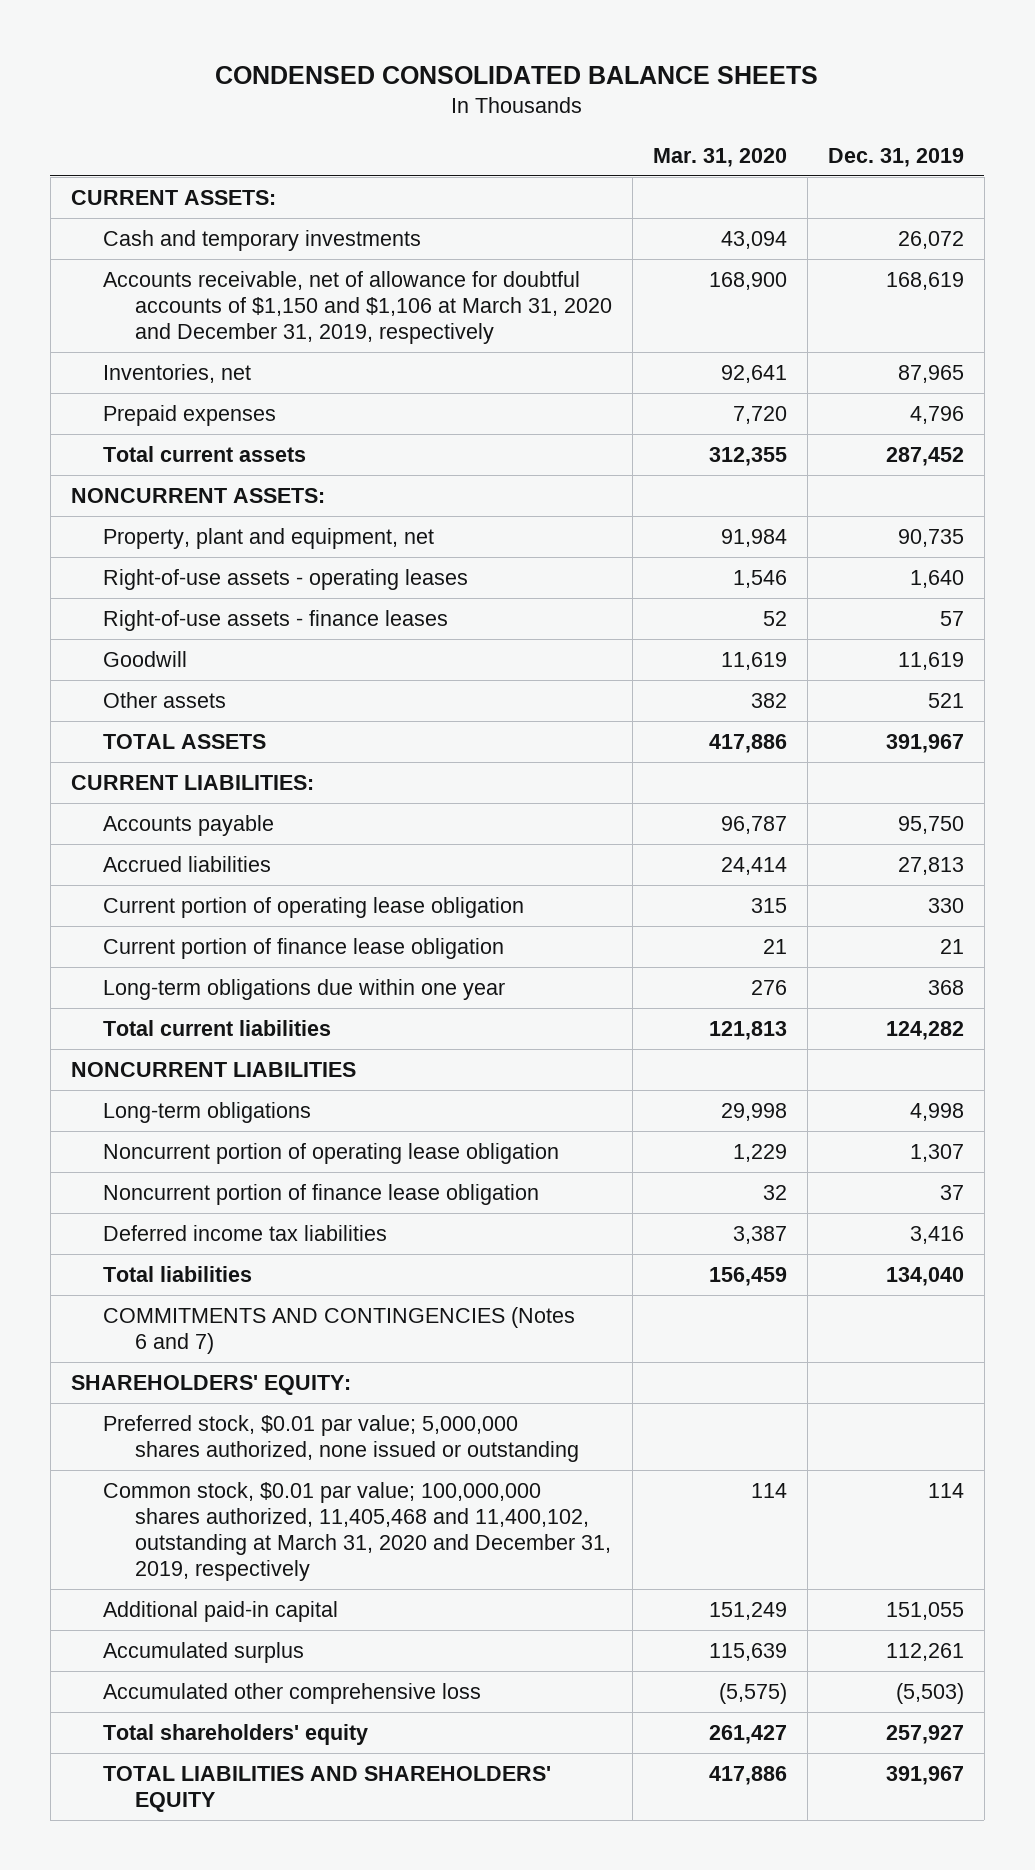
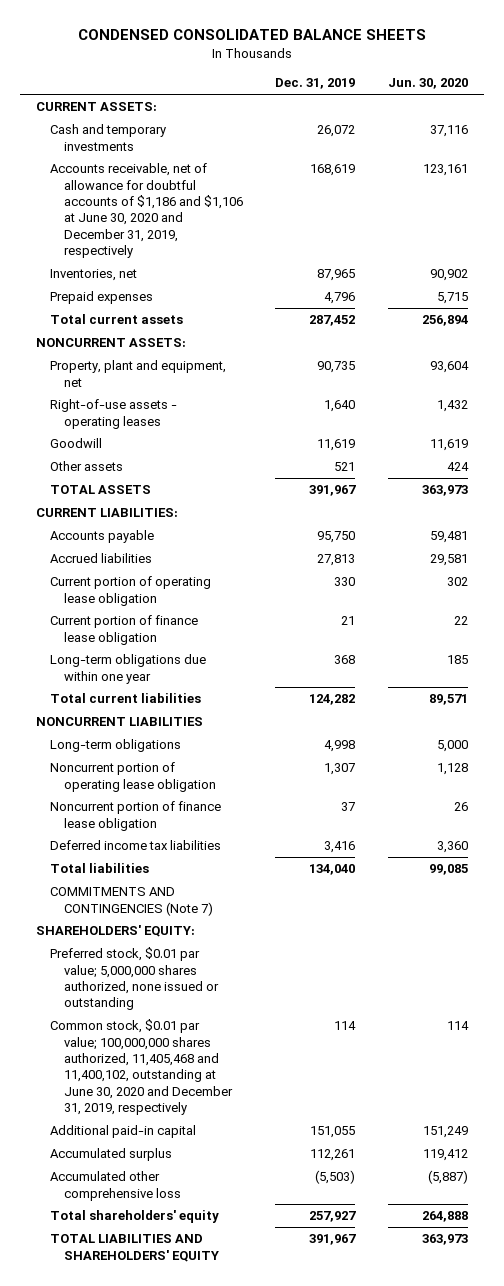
- | Mar. 31, 2020 | Dec. 31, 2019
+ | Dec. 31, 2019 | Jun. 30, 2020
- Accounts receivable, net of allowance for doubtful accounts of $1,150 and $1,106 at March 31, 2020 and December 31, 2019, respectively | 168,900 | 168,619
+ Accounts receivable, net of allowance for doubtful accounts of $1,186 and $1,106 at June 30, 2020 and December 31, 2019, respectively | 168,619 | 123,161
- Right-of-use assets - finance leases | 52 | 57
- COMMITMENTS AND CONTINGENCIES (Notes 6 and 7)
+ COMMITMENTS AND CONTINGENCIES (Note 7)
- Common stock, $0.01 par value; 100,000,000 shares authorized, 11,405,468 and 11,400,102, outstanding at March 31, 2020 and December 31, 2019, respectively | 114 | 114
+ Common stock, $0.01 par value; 100,000,000 shares authorized, 11,405,468 and 11,400,102, outstanding at June 30, 2020 and December 31, 2019, respectively | 114 | 114

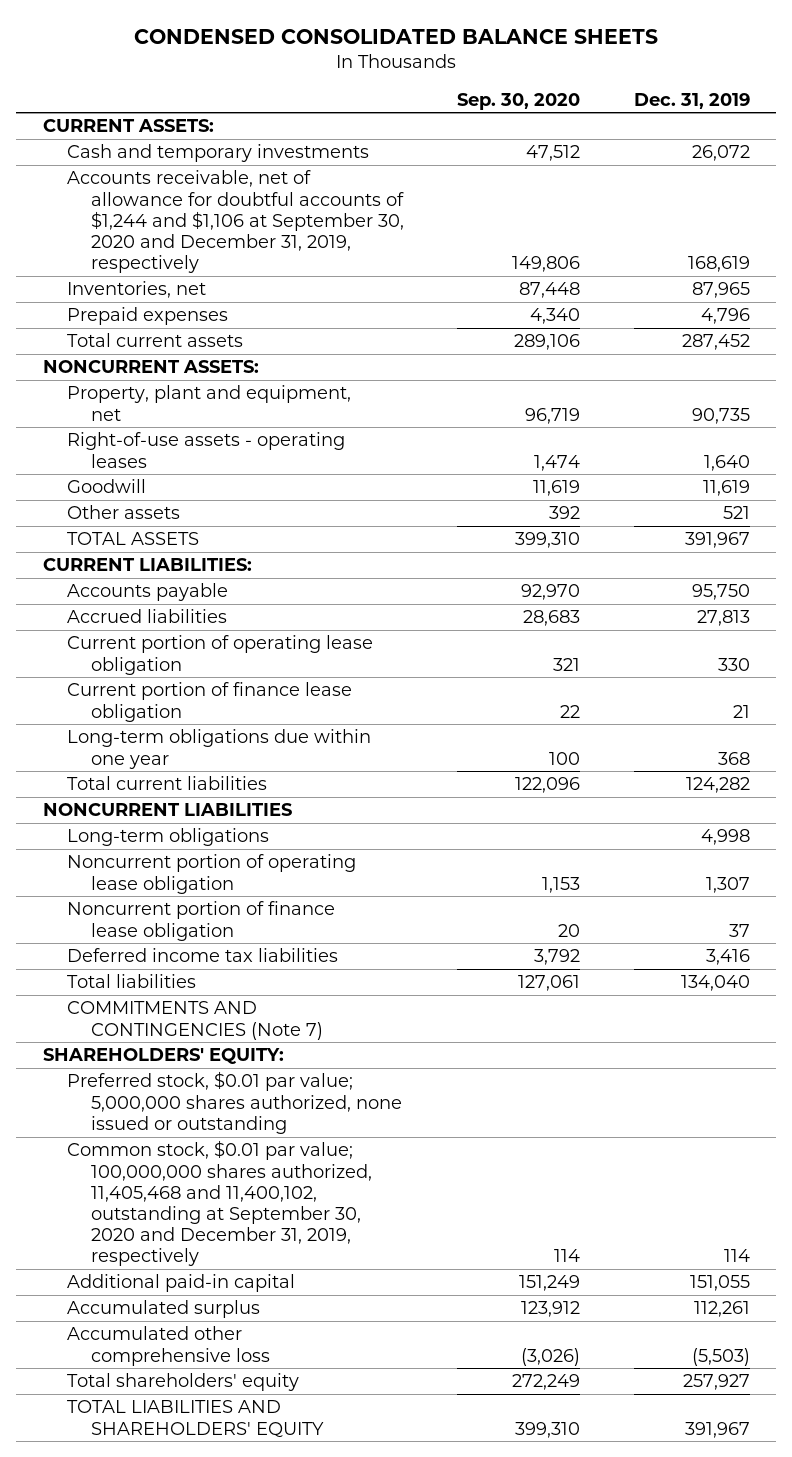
- | Dec. 31, 2019 | Jun. 30, 2020
+ | Sep. 30, 2020 | Dec. 31, 2019
- Accounts receivable, net of allowance for doubtful accounts of $1,186 and $1,106 at June 30, 2020 and December 31, 2019, respectively | 168,619 | 123,161
+ Accounts receivable, net of allowance for doubtful accounts of $1,244 and $1,106 at September 30, 2020 and December 31, 2019, respectively | 149,806 | 168,619
- Common stock, $0.01 par value; 100,000,000 shares authorized, 11,405,468 and 11,400,102, outstanding at June 30, 2020 and December 31, 2019, respectively | 114 | 114
+ Common stock, $0.01 par value; 100,000,000 shares authorized, 11,405,468 and 11,400,102, outstanding at September 30, 2020 and December 31, 2019, respectively | 114 | 114

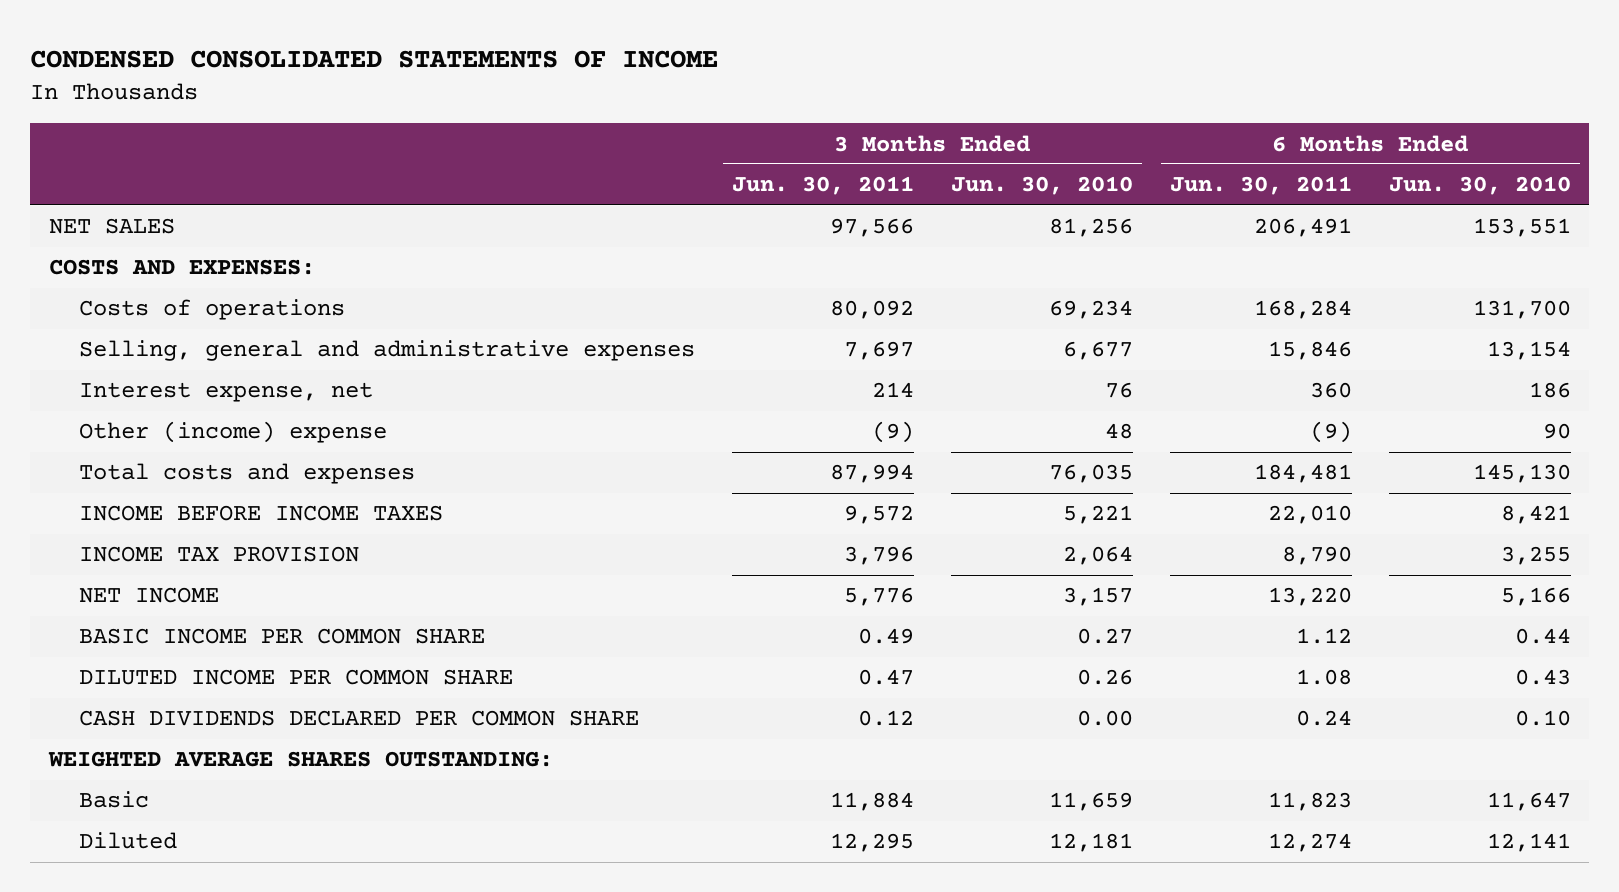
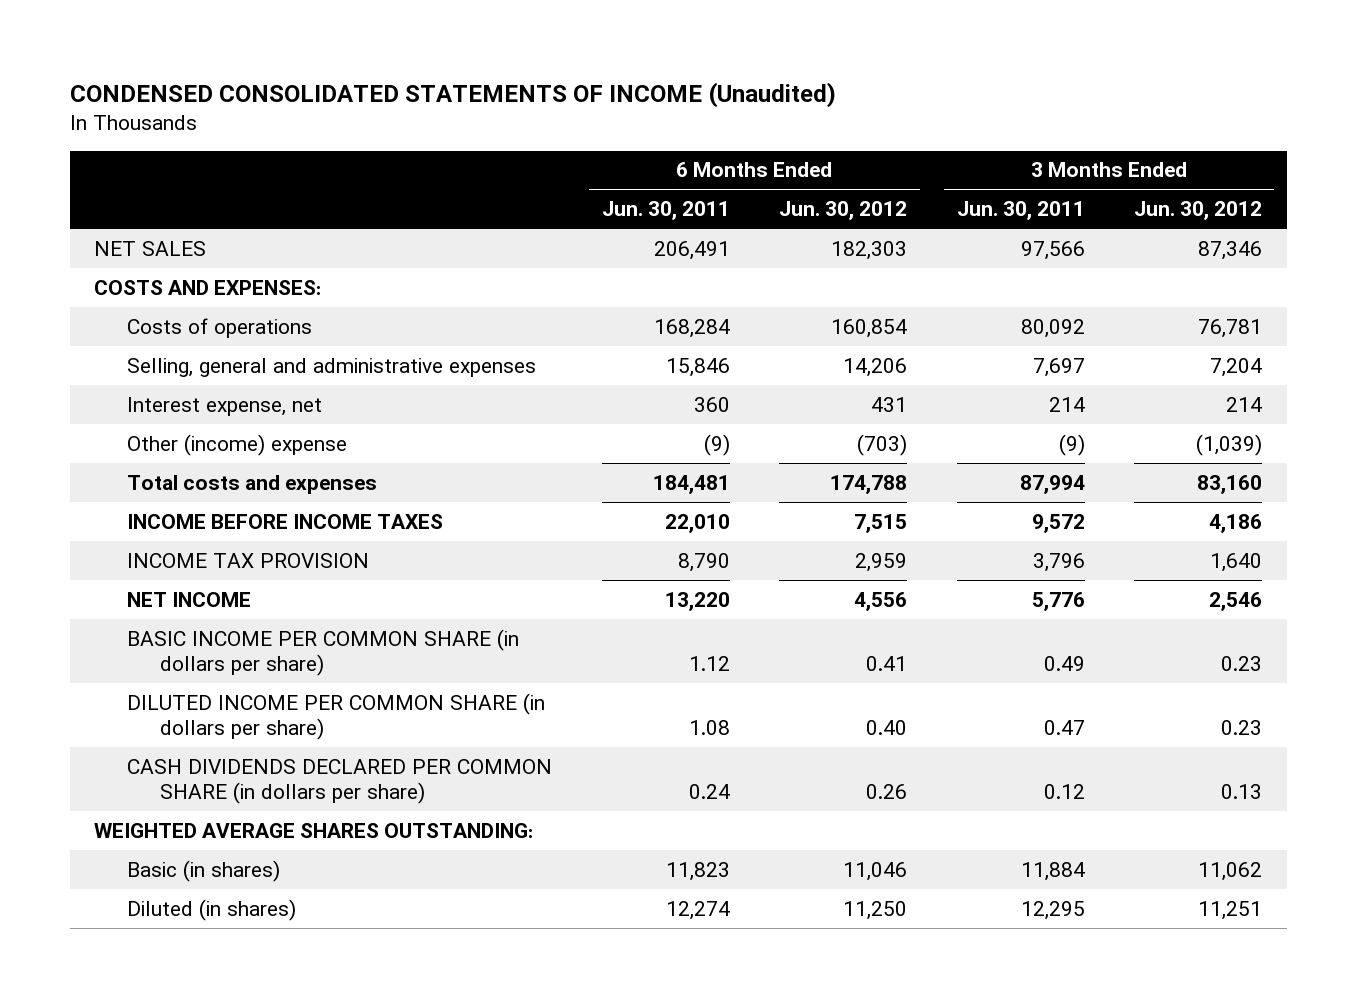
- CONDENSED CONSOLIDATED STATEMENTS OF INCOME
+ CONDENSED CONSOLIDATED STATEMENTS OF INCOME (Unaudited)
- | 3 Months Ended Jun. 30, 2011 | 3 Months Ended Jun. 30, 2010 | 6 Months Ended Jun. 30, 2011 | 6 Months Ended Jun. 30, 2010
+ | 6 Months Ended Jun. 30, 2011 | 6 Months Ended Jun. 30, 2012 | 3 Months Ended Jun. 30, 2011 | 3 Months Ended Jun. 30, 2012
- BASIC INCOME PER COMMON SHARE | 0.49 | 0.27 | 1.12 | 0.44
- DILUTED INCOME PER COMMON SHARE | 0.47 | 0.26 | 1.08 | 0.43
- CASH DIVIDENDS DECLARED PER COMMON SHARE | 0.12 | 0.00 | 0.24 | 0.10
+ BASIC INCOME PER COMMON SHARE (in dollars per share) | 1.12 | 0.41 | 0.49 | 0.23
+ DILUTED INCOME PER COMMON SHARE (in dollars per share) | 1.08 | 0.40 | 0.47 | 0.23
+ CASH DIVIDENDS DECLARED PER COMMON SHARE (in dollars per share) | 0.24 | 0.26 | 0.12 | 0.13
- Basic | 11,884 | 11,659 | 11,823 | 11,647
- Diluted | 12,295 | 12,181 | 12,274 | 12,141
+ Basic (in shares) | 11,823 | 11,046 | 11,884 | 11,062
+ Diluted (in shares) | 12,274 | 11,250 | 12,295 | 11,251

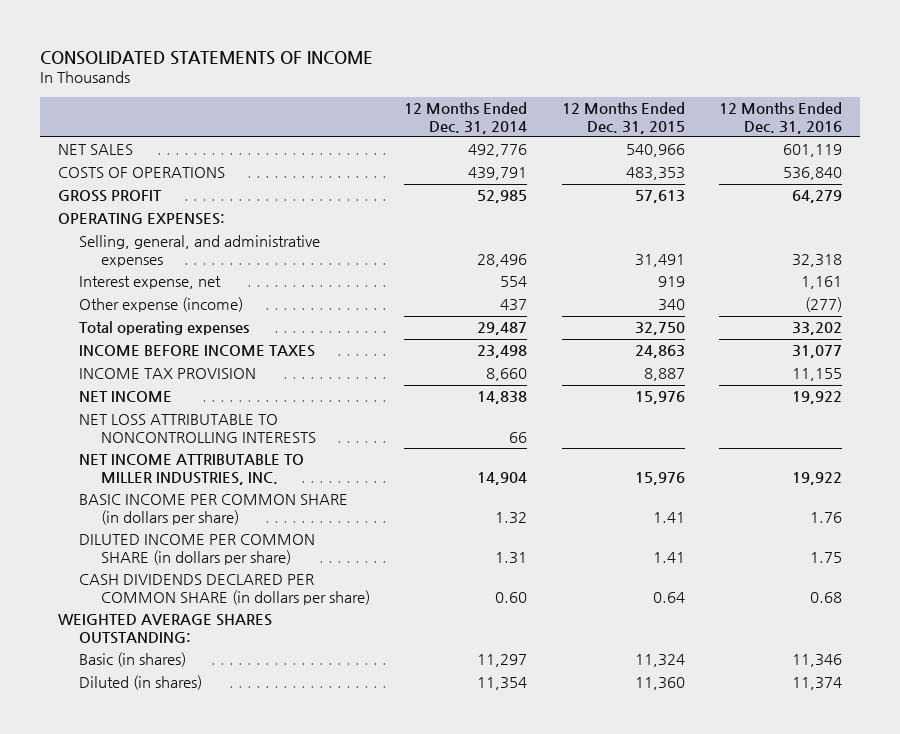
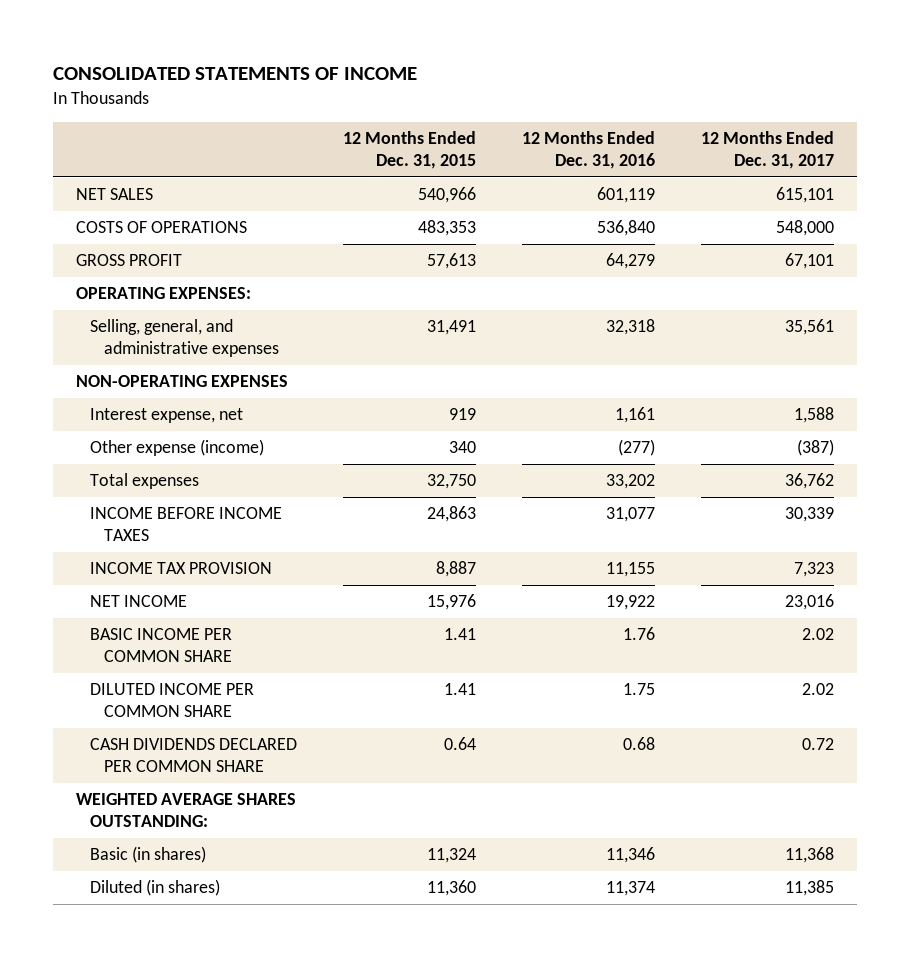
- | 12 Months Ended Dec. 31, 2014 | 12 Months Ended Dec. 31, 2015 | 12 Months Ended Dec. 31, 2016
+ | 12 Months Ended Dec. 31, 2015 | 12 Months Ended Dec. 31, 2016 | 12 Months Ended Dec. 31, 2017
+ NON-OPERATING EXPENSES
- Total operating expenses | 29,487 | 32,750 | 33,202
+ Total expenses | 32,750 | 33,202 | 36,762
- NET LOSS ATTRIBUTABLE TO NONCONTROLLING INTERESTS | 66 | |
- NET INCOME ATTRIBUTABLE TO MILLER INDUSTRIES, INC. | 14,904 | 15,976 | 19,922
- BASIC INCOME PER COMMON SHARE (in dollars per share) | 1.32 | 1.41 | 1.76
- DILUTED INCOME PER COMMON SHARE (in dollars per share) | 1.31 | 1.41 | 1.75
- CASH DIVIDENDS DECLARED PER COMMON SHARE (in dollars per share) | 0.60 | 0.64 | 0.68
+ BASIC INCOME PER COMMON SHARE | 1.41 | 1.76 | 2.02
+ DILUTED INCOME PER COMMON SHARE | 1.41 | 1.75 | 2.02
+ CASH DIVIDENDS DECLARED PER COMMON SHARE | 0.64 | 0.68 | 0.72

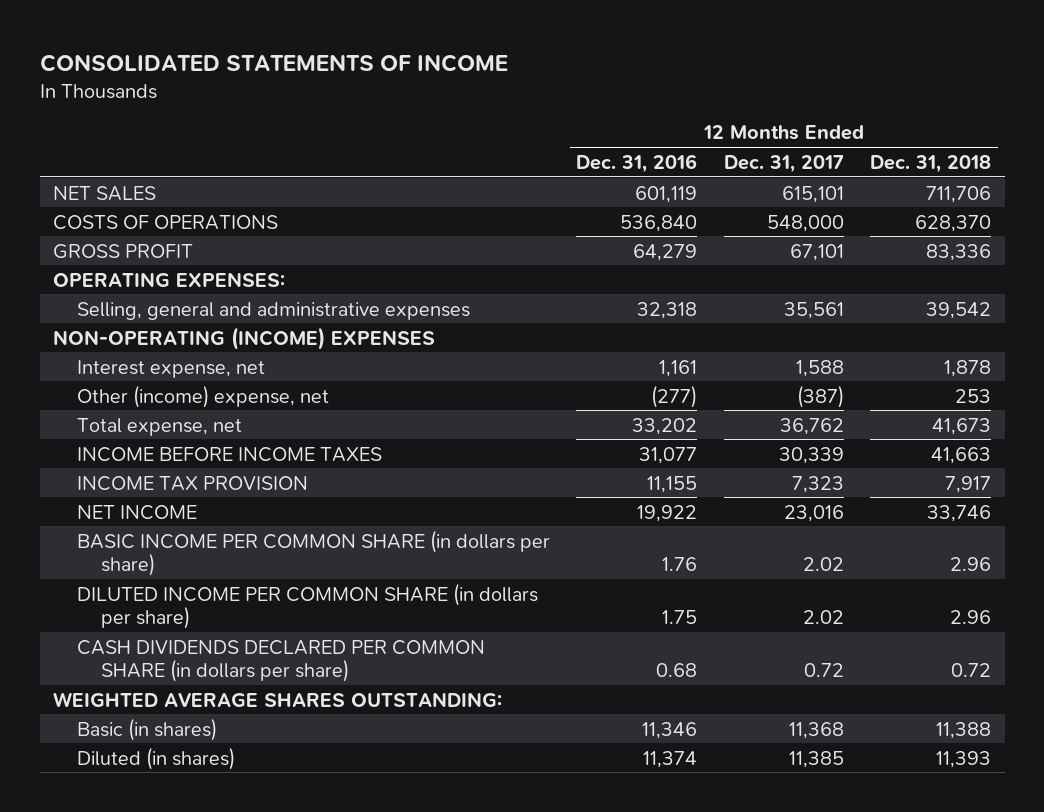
- | 12 Months Ended Dec. 31, 2015 | 12 Months Ended Dec. 31, 2016 | 12 Months Ended Dec. 31, 2017
+ | 12 Months Ended Dec. 31, 2016 | 12 Months Ended Dec. 31, 2017 | 12 Months Ended Dec. 31, 2018
- Selling, general, and administrative expenses | 31,491 | 32,318 | 35,561
- NON-OPERATING EXPENSES
+ Selling, general and administrative expenses | 32,318 | 35,561 | 39,542
+ NON-OPERATING (INCOME) EXPENSES
- Other expense (income) | 340 | (277) | (387)
- Total expenses | 32,750 | 33,202 | 36,762
+ Other (income) expense, net | (277) | (387) | 253
+ Total expense, net | 33,202 | 36,762 | 41,673
- BASIC INCOME PER COMMON SHARE | 1.41 | 1.76 | 2.02
- DILUTED INCOME PER COMMON SHARE | 1.41 | 1.75 | 2.02
- CASH DIVIDENDS DECLARED PER COMMON SHARE | 0.64 | 0.68 | 0.72
+ BASIC INCOME PER COMMON SHARE (in dollars per share) | 1.76 | 2.02 | 2.96
+ DILUTED INCOME PER COMMON SHARE (in dollars per share) | 1.75 | 2.02 | 2.96
+ CASH DIVIDENDS DECLARED PER COMMON SHARE (in dollars per share) | 0.68 | 0.72 | 0.72

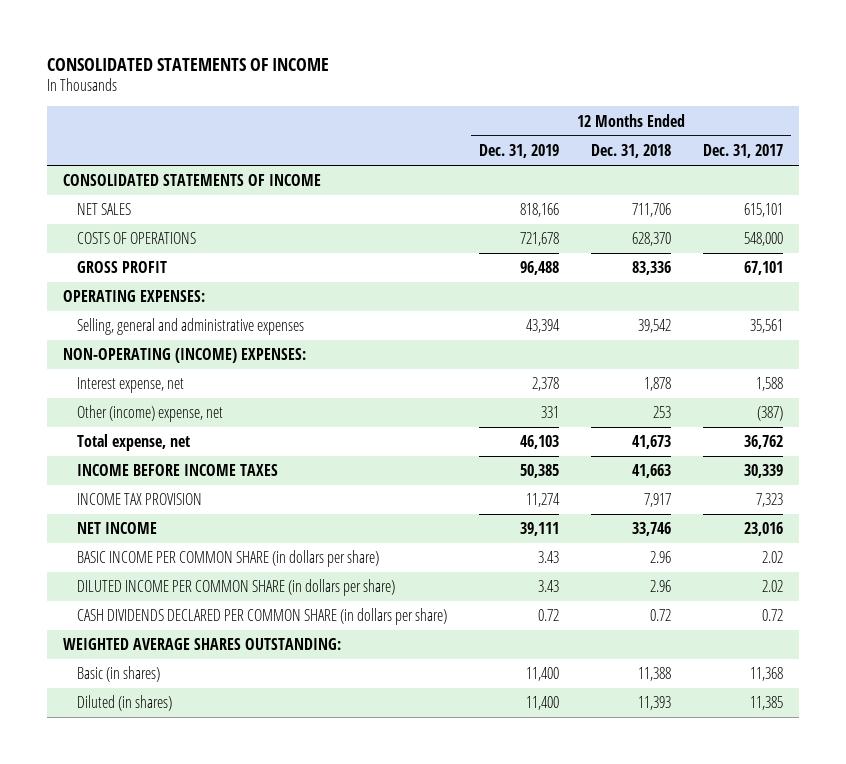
- | 12 Months Ended Dec. 31, 2016 | 12 Months Ended Dec. 31, 2017 | 12 Months Ended Dec. 31, 2018
+ | 12 Months Ended Dec. 31, 2019 | 12 Months Ended Dec. 31, 2018 | 12 Months Ended Dec. 31, 2017
+ CONSOLIDATED STATEMENTS OF INCOME
- NON-OPERATING (INCOME) EXPENSES
+ NON-OPERATING (INCOME) EXPENSES:

